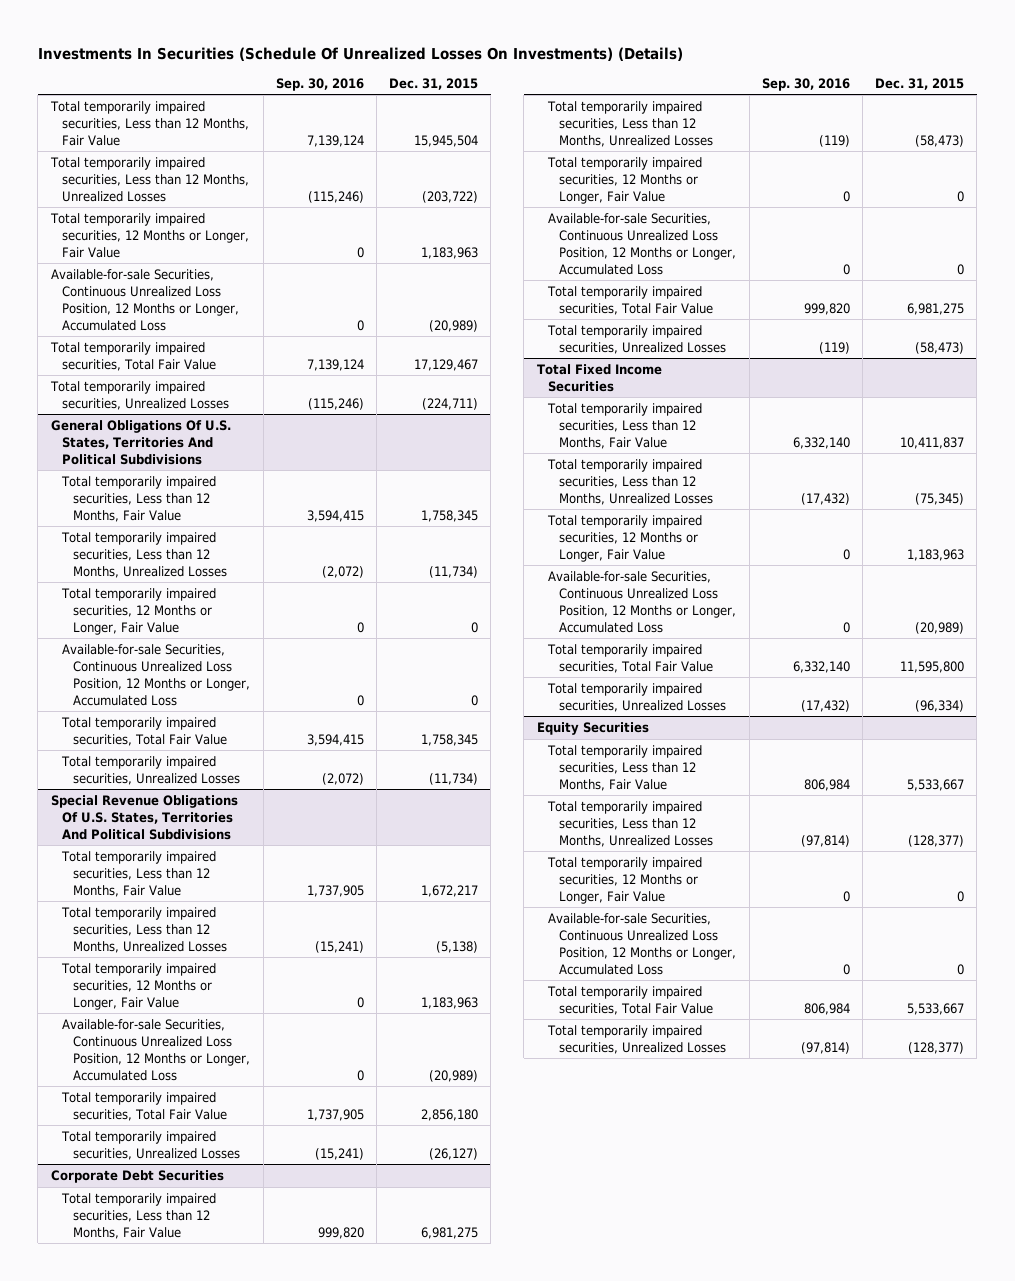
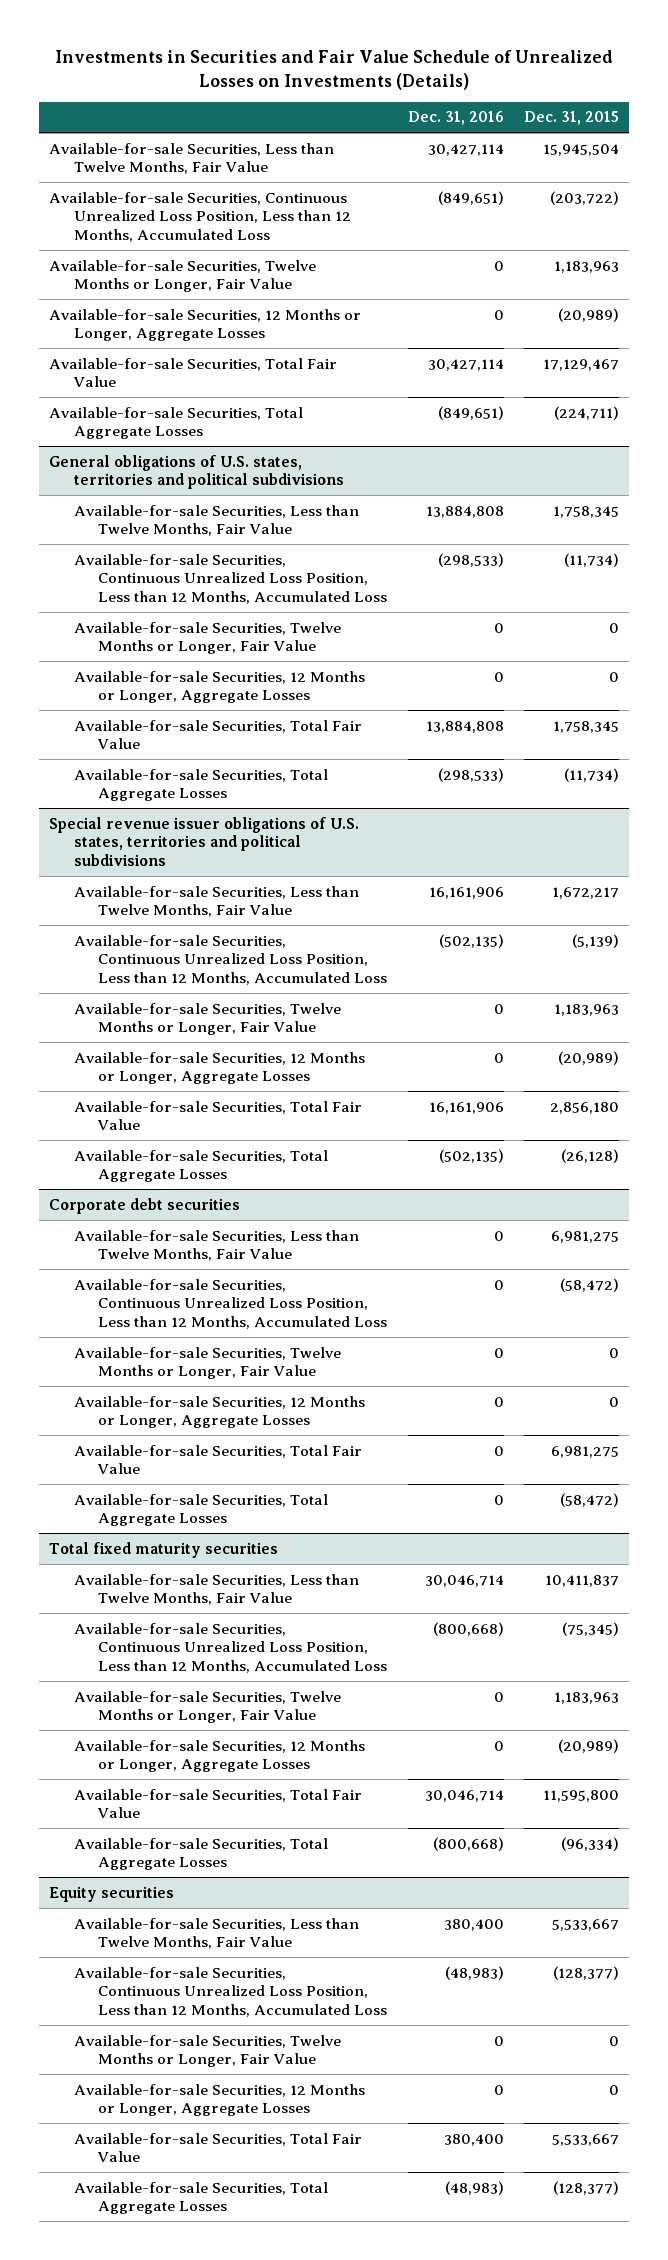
- Investments In Securities (Schedule Of Unrealized Losses On Investments) (Details)
+ Investments in Securities and Fair Value Schedule of Unrealized Losses on Investments (Details)
- | Sep. 30, 2016 | Dec. 31, 2015
+ | Dec. 31, 2016 | Dec. 31, 2015
- Total temporarily impaired securities, Less than 12 Months, Fair Value | 7,139,124 | 15,945,504
- Total temporarily impaired securities, Less than 12 Months, Unrealized Losses | (115,246) | (203,722)
- Total temporarily impaired securities, 12 Months or Longer, Fair Value | 0 | 1,183,963
- Available-for-sale Securities, Continuous Unrealized Loss Position, 12 Months or Longer, Accumulated Loss | 0 | (20,989)
- Total temporarily impaired securities, Total Fair Value | 7,139,124 | 17,129,467
- Total temporarily impaired securities, Unrealized Losses | (115,246) | (224,711)
- General Obligations Of U.S. States, Territories And Political Subdivisions
- Total temporarily impaired securities, Less than 12 Months, Fair Value | 3,594,415 | 1,758,345
- Total temporarily impaired securities, Less than 12 Months, Unrealized Losses | (2,072) | (11,734)
- Total temporarily impaired securities, 12 Months or Longer, Fair Value | 0 | 0
- Available-for-sale Securities, Continuous Unrealized Loss Position, 12 Months or Longer, Accumulated Loss | 0 | 0
- Total temporarily impaired securities, Total Fair Value | 3,594,415 | 1,758,345
- Total temporarily impaired securities, Unrealized Losses | (2,072) | (11,734)
- Special Revenue Obligations Of U.S. States, Territories And Political Subdivisions
- Total temporarily impaired securities, Less than 12 Months, Fair Value | 1,737,905 | 1,672,217
- Total temporarily impaired securities, Less than 12 Months, Unrealized Losses | (15,241) | (5,138)
- Total temporarily impaired securities, 12 Months or Longer, Fair Value | 0 | 1,183,963
- Available-for-sale Securities, Continuous Unrealized Loss Position, 12 Months or Longer, Accumulated Loss | 0 | (20,989)
- Total temporarily impaired securities, Total Fair Value | 1,737,905 | 2,856,180
- Total temporarily impaired securities, Unrealized Losses | (15,241) | (26,127)
- Corporate Debt Securities
- Total temporarily impaired securities, Less than 12 Months, Fair Value | 999,820 | 6,981,275
- Total temporarily impaired securities, Less than 12 Months, Unrealized Losses | (119) | (58,473)
- Total temporarily impaired securities, 12 Months or Longer, Fair Value | 0 | 0
- Available-for-sale Securities, Continuous Unrealized Loss Position, 12 Months or Longer, Accumulated Loss | 0 | 0
- Total temporarily impaired securities, Total Fair Value | 999,820 | 6,981,275
- Total temporarily impaired securities, Unrealized Losses | (119) | (58,473)
- Total Fixed Income Securities
- Total temporarily impaired securities, Less than 12 Months, Fair Value | 6,332,140 | 10,411,837
- Total temporarily impaired securities, Less than 12 Months, Unrealized Losses | (17,432) | (75,345)
- Total temporarily impaired securities, 12 Months or Longer, Fair Value | 0 | 1,183,963
- Available-for-sale Securities, Continuous Unrealized Loss Position, 12 Months or Longer, Accumulated Loss | 0 | (20,989)
- Total temporarily impaired securities, Total Fair Value | 6,332,140 | 11,595,800
- Total temporarily impaired securities, Unrealized Losses | (17,432) | (96,334)
- Equity Securities
- Total temporarily impaired securities, Less than 12 Months, Fair Value | 806,984 | 5,533,667
- Total temporarily impaired securities, Less than 12 Months, Unrealized Losses | (97,814) | (128,377)
- Total temporarily impaired securities, 12 Months or Longer, Fair Value | 0 | 0
- Available-for-sale Securities, Continuous Unrealized Loss Position, 12 Months or Longer, Accumulated Loss | 0 | 0
- Total temporarily impaired securities, Total Fair Value | 806,984 | 5,533,667
- Total temporarily impaired securities, Unrealized Losses | (97,814) | (128,377)
+ Available-for-sale Securities, Less than Twelve Months, Fair Value | 30,427,114 | 15,945,504
+ Available-for-sale Securities, Continuous Unrealized Loss Position, Less than 12 Months, Accumulated Loss | (849,651) | (203,722)
+ Available-for-sale Securities, Twelve Months or Longer, Fair Value | 0 | 1,183,963
+ Available-for-sale Securities, 12 Months or Longer, Aggregate Losses | 0 | (20,989)
+ Available-for-sale Securities, Total Fair Value | 30,427,114 | 17,129,467
+ Available-for-sale Securities, Total Aggregate Losses | (849,651) | (224,711)
+ General obligations of U.S. states, territories and political subdivisions
+ Available-for-sale Securities, Less than Twelve Months, Fair Value | 13,884,808 | 1,758,345
+ Available-for-sale Securities, Continuous Unrealized Loss Position, Less than 12 Months, Accumulated Loss | (298,533) | (11,734)
+ Available-for-sale Securities, Twelve Months or Longer, Fair Value | 0 | 0
+ Available-for-sale Securities, 12 Months or Longer, Aggregate Losses | 0 | 0
+ Available-for-sale Securities, Total Fair Value | 13,884,808 | 1,758,345
+ Available-for-sale Securities, Total Aggregate Losses | (298,533) | (11,734)
+ Special revenue issuer obligations of U.S. states, territories and political subdivisions
+ Available-for-sale Securities, Less than Twelve Months, Fair Value | 16,161,906 | 1,672,217
+ Available-for-sale Securities, Continuous Unrealized Loss Position, Less than 12 Months, Accumulated Loss | (502,135) | (5,139)
+ Available-for-sale Securities, Twelve Months or Longer, Fair Value | 0 | 1,183,963
+ Available-for-sale Securities, 12 Months or Longer, Aggregate Losses | 0 | (20,989)
+ Available-for-sale Securities, Total Fair Value | 16,161,906 | 2,856,180
+ Available-for-sale Securities, Total Aggregate Losses | (502,135) | (26,128)
+ Corporate debt securities
+ Available-for-sale Securities, Less than Twelve Months, Fair Value | 0 | 6,981,275
+ Available-for-sale Securities, Continuous Unrealized Loss Position, Less than 12 Months, Accumulated Loss | 0 | (58,472)
+ Available-for-sale Securities, Twelve Months or Longer, Fair Value | 0 | 0
+ Available-for-sale Securities, 12 Months or Longer, Aggregate Losses | 0 | 0
+ Available-for-sale Securities, Total Fair Value | 0 | 6,981,275
+ Available-for-sale Securities, Total Aggregate Losses | 0 | (58,472)
+ Total fixed maturity securities
+ Available-for-sale Securities, Less than Twelve Months, Fair Value | 30,046,714 | 10,411,837
+ Available-for-sale Securities, Continuous Unrealized Loss Position, Less than 12 Months, Accumulated Loss | (800,668) | (75,345)
+ Available-for-sale Securities, Twelve Months or Longer, Fair Value | 0 | 1,183,963
+ Available-for-sale Securities, 12 Months or Longer, Aggregate Losses | 0 | (20,989)
+ Available-for-sale Securities, Total Fair Value | 30,046,714 | 11,595,800
+ Available-for-sale Securities, Total Aggregate Losses | (800,668) | (96,334)
+ Equity securities
+ Available-for-sale Securities, Less than Twelve Months, Fair Value | 380,400 | 5,533,667
+ Available-for-sale Securities, Continuous Unrealized Loss Position, Less than 12 Months, Accumulated Loss | (48,983) | (128,377)
+ Available-for-sale Securities, Twelve Months or Longer, Fair Value | 0 | 0
+ Available-for-sale Securities, 12 Months or Longer, Aggregate Losses | 0 | 0
+ Available-for-sale Securities, Total Fair Value | 380,400 | 5,533,667
+ Available-for-sale Securities, Total Aggregate Losses | (48,983) | (128,377)

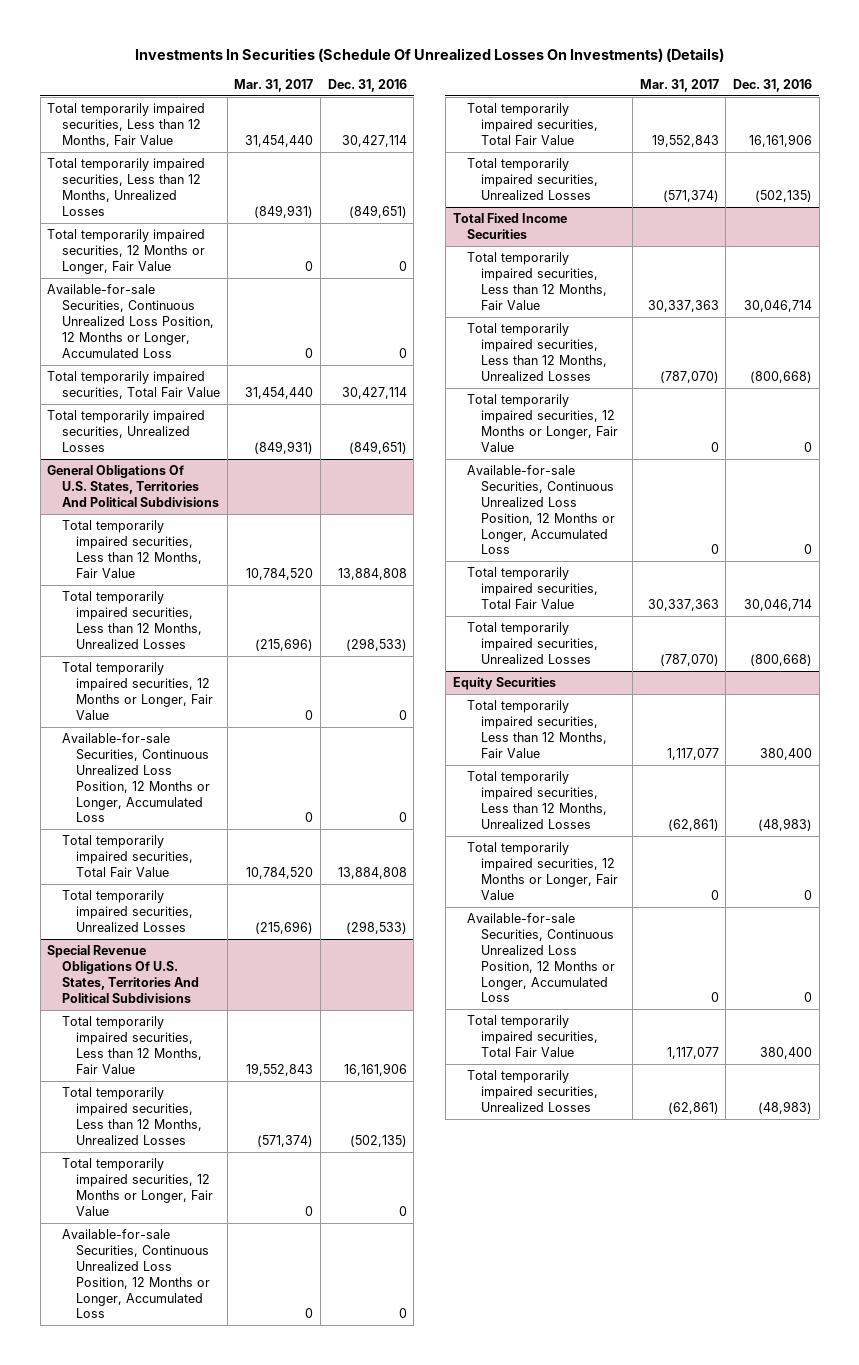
- Investments in Securities and Fair Value Schedule of Unrealized Losses on Investments (Details)
+ Investments In Securities (Schedule Of Unrealized Losses On Investments) (Details)
- | Dec. 31, 2016 | Dec. 31, 2015
+ | Mar. 31, 2017 | Dec. 31, 2016
- Available-for-sale Securities, Less than Twelve Months, Fair Value | 30,427,114 | 15,945,504
- Available-for-sale Securities, Continuous Unrealized Loss Position, Less than 12 Months, Accumulated Loss | (849,651) | (203,722)
- Available-for-sale Securities, Twelve Months or Longer, Fair Value | 0 | 1,183,963
- Available-for-sale Securities, 12 Months or Longer, Aggregate Losses | 0 | (20,989)
- Available-for-sale Securities, Total Fair Value | 30,427,114 | 17,129,467
- Available-for-sale Securities, Total Aggregate Losses | (849,651) | (224,711)
- General obligations of U.S. states, territories and political subdivisions
- Available-for-sale Securities, Less than Twelve Months, Fair Value | 13,884,808 | 1,758,345
- Available-for-sale Securities, Continuous Unrealized Loss Position, Less than 12 Months, Accumulated Loss | (298,533) | (11,734)
- Available-for-sale Securities, Twelve Months or Longer, Fair Value | 0 | 0
- Available-for-sale Securities, 12 Months or Longer, Aggregate Losses | 0 | 0
- Available-for-sale Securities, Total Fair Value | 13,884,808 | 1,758,345
- Available-for-sale Securities, Total Aggregate Losses | (298,533) | (11,734)
- Special revenue issuer obligations of U.S. states, territories and political subdivisions
- Available-for-sale Securities, Less than Twelve Months, Fair Value | 16,161,906 | 1,672,217
- Available-for-sale Securities, Continuous Unrealized Loss Position, Less than 12 Months, Accumulated Loss | (502,135) | (5,139)
- Available-for-sale Securities, Twelve Months or Longer, Fair Value | 0 | 1,183,963
- Available-for-sale Securities, 12 Months or Longer, Aggregate Losses | 0 | (20,989)
- Available-for-sale Securities, Total Fair Value | 16,161,906 | 2,856,180
- Available-for-sale Securities, Total Aggregate Losses | (502,135) | (26,128)
- Corporate debt securities
- Available-for-sale Securities, Less than Twelve Months, Fair Value | 0 | 6,981,275
- Available-for-sale Securities, Continuous Unrealized Loss Position, Less than 12 Months, Accumulated Loss | 0 | (58,472)
- Available-for-sale Securities, Twelve Months or Longer, Fair Value | 0 | 0
- Available-for-sale Securities, 12 Months or Longer, Aggregate Losses | 0 | 0
- Available-for-sale Securities, Total Fair Value | 0 | 6,981,275
- Available-for-sale Securities, Total Aggregate Losses | 0 | (58,472)
- Total fixed maturity securities
- Available-for-sale Securities, Less than Twelve Months, Fair Value | 30,046,714 | 10,411,837
- Available-for-sale Securities, Continuous Unrealized Loss Position, Less than 12 Months, Accumulated Loss | (800,668) | (75,345)
- Available-for-sale Securities, Twelve Months or Longer, Fair Value | 0 | 1,183,963
- Available-for-sale Securities, 12 Months or Longer, Aggregate Losses | 0 | (20,989)
- Available-for-sale Securities, Total Fair Value | 30,046,714 | 11,595,800
- Available-for-sale Securities, Total Aggregate Losses | (800,668) | (96,334)
- Equity securities
- Available-for-sale Securities, Less than Twelve Months, Fair Value | 380,400 | 5,533,667
- Available-for-sale Securities, Continuous Unrealized Loss Position, Less than 12 Months, Accumulated Loss | (48,983) | (128,377)
- Available-for-sale Securities, Twelve Months or Longer, Fair Value | 0 | 0
- Available-for-sale Securities, 12 Months or Longer, Aggregate Losses | 0 | 0
- Available-for-sale Securities, Total Fair Value | 380,400 | 5,533,667
- Available-for-sale Securities, Total Aggregate Losses | (48,983) | (128,377)
+ Total temporarily impaired securities, Less than 12 Months, Fair Value | 31,454,440 | 30,427,114
+ Total temporarily impaired securities, Less than 12 Months, Unrealized Losses | (849,931) | (849,651)
+ Total temporarily impaired securities, 12 Months or Longer, Fair Value | 0 | 0
+ Available-for-sale Securities, Continuous Unrealized Loss Position, 12 Months or Longer, Accumulated Loss | 0 | 0
+ Total temporarily impaired securities, Total Fair Value | 31,454,440 | 30,427,114
+ Total temporarily impaired securities, Unrealized Losses | (849,931) | (849,651)
+ General Obligations Of U.S. States, Territories And Political Subdivisions
+ Total temporarily impaired securities, Less than 12 Months, Fair Value | 10,784,520 | 13,884,808
+ Total temporarily impaired securities, Less than 12 Months, Unrealized Losses | (215,696) | (298,533)
+ Total temporarily impaired securities, 12 Months or Longer, Fair Value | 0 | 0
+ Available-for-sale Securities, Continuous Unrealized Loss Position, 12 Months or Longer, Accumulated Loss | 0 | 0
+ Total temporarily impaired securities, Total Fair Value | 10,784,520 | 13,884,808
+ Total temporarily impaired securities, Unrealized Losses | (215,696) | (298,533)
+ Special Revenue Obligations Of U.S. States, Territories And Political Subdivisions
+ Total temporarily impaired securities, Less than 12 Months, Fair Value | 19,552,843 | 16,161,906
+ Total temporarily impaired securities, Less than 12 Months, Unrealized Losses | (571,374) | (502,135)
+ Total temporarily impaired securities, 12 Months or Longer, Fair Value | 0 | 0
+ Available-for-sale Securities, Continuous Unrealized Loss Position, 12 Months or Longer, Accumulated Loss | 0 | 0
+ Total temporarily impaired securities, Total Fair Value | 19,552,843 | 16,161,906
+ Total temporarily impaired securities, Unrealized Losses | (571,374) | (502,135)
+ Total Fixed Income Securities
+ Total temporarily impaired securities, Less than 12 Months, Fair Value | 30,337,363 | 30,046,714
+ Total temporarily impaired securities, Less than 12 Months, Unrealized Losses | (787,070) | (800,668)
+ Total temporarily impaired securities, 12 Months or Longer, Fair Value | 0 | 0
+ Available-for-sale Securities, Continuous Unrealized Loss Position, 12 Months or Longer, Accumulated Loss | 0 | 0
+ Total temporarily impaired securities, Total Fair Value | 30,337,363 | 30,046,714
+ Total temporarily impaired securities, Unrealized Losses | (787,070) | (800,668)
+ Equity Securities
+ Total temporarily impaired securities, Less than 12 Months, Fair Value | 1,117,077 | 380,400
+ Total temporarily impaired securities, Less than 12 Months, Unrealized Losses | (62,861) | (48,983)
+ Total temporarily impaired securities, 12 Months or Longer, Fair Value | 0 | 0
+ Available-for-sale Securities, Continuous Unrealized Loss Position, 12 Months or Longer, Accumulated Loss | 0 | 0
+ Total temporarily impaired securities, Total Fair Value | 1,117,077 | 380,400
+ Total temporarily impaired securities, Unrealized Losses | (62,861) | (48,983)

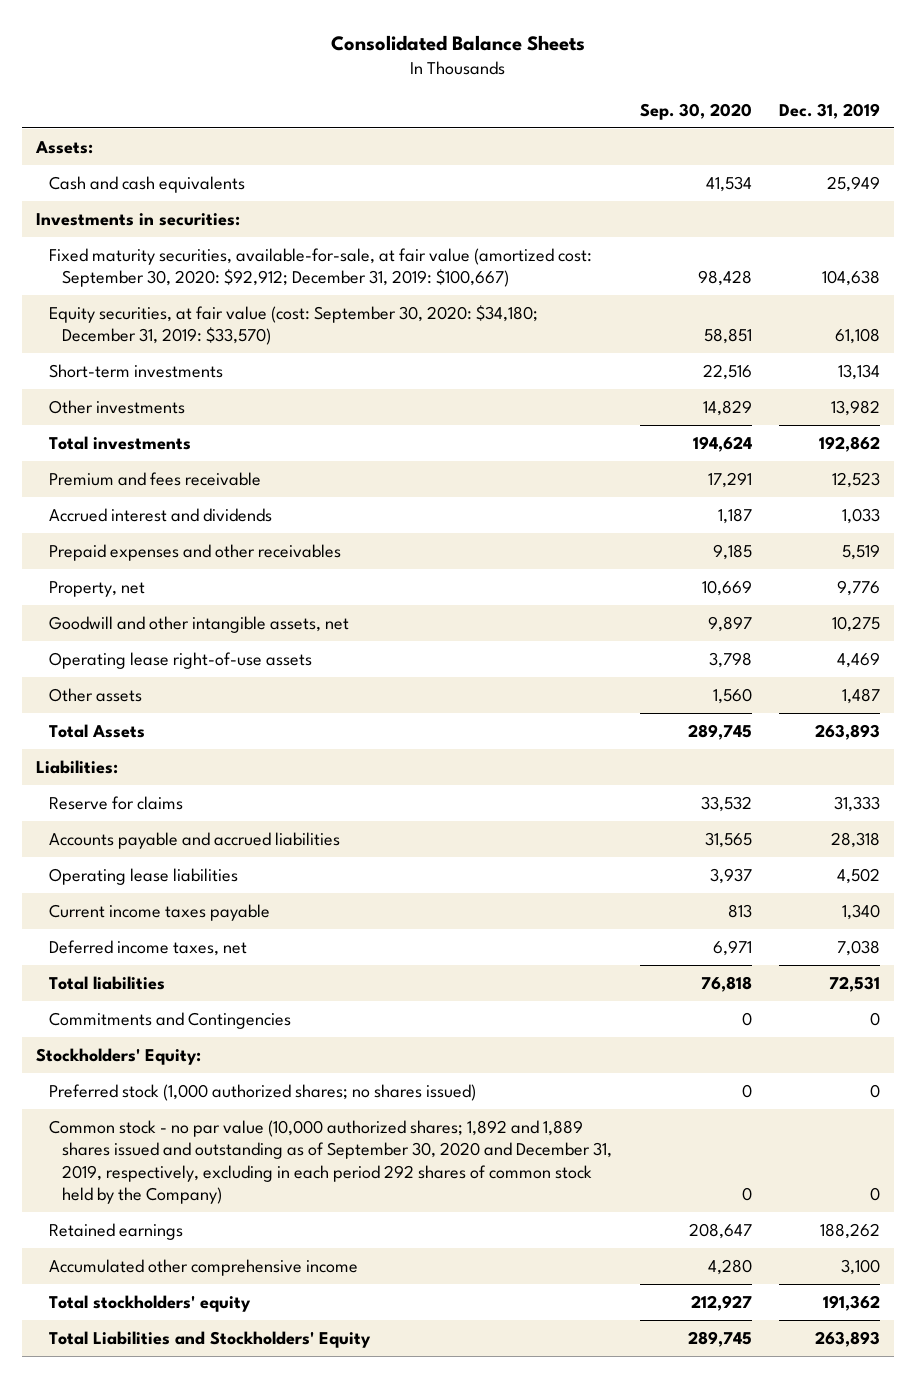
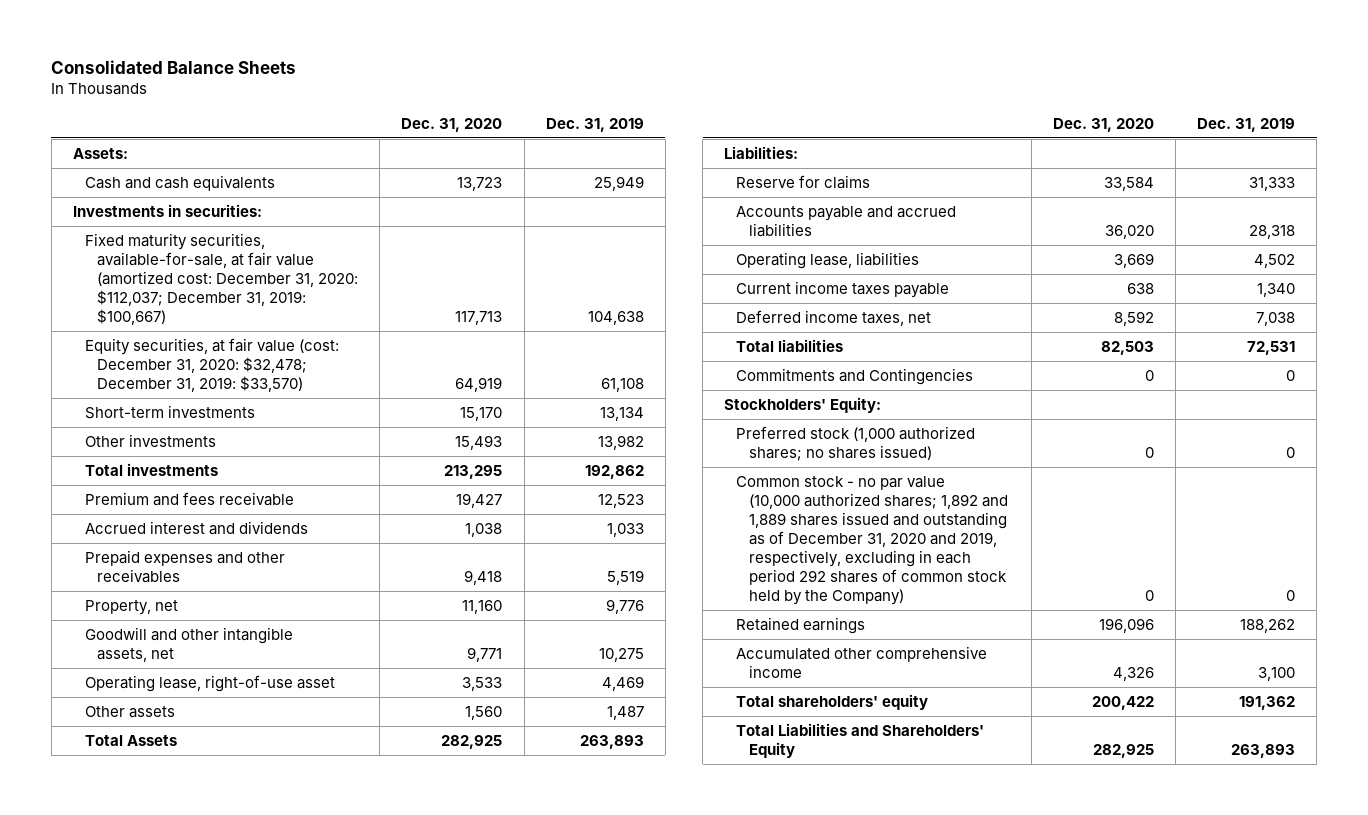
- | Sep. 30, 2020 | Dec. 31, 2019
+ | Dec. 31, 2020 | Dec. 31, 2019
- Fixed maturity securities, available-for-sale, at fair value (amortized cost: September 30, 2020: $92,912; December 31, 2019: $100,667) | 98,428 | 104,638
- Equity securities, at fair value (cost: September 30, 2020: $34,180; December 31, 2019: $33,570) | 58,851 | 61,108
+ Fixed maturity securities, available-for-sale, at fair value (amortized cost: December 31, 2020: $112,037; December 31, 2019: $100,667) | 117,713 | 104,638
+ Equity securities, at fair value (cost: December 31, 2020: $32,478; December 31, 2019: $33,570) | 64,919 | 61,108
- Operating lease right-of-use assets | 3,798 | 4,469
+ Operating lease, right-of-use asset | 3,533 | 4,469
- Operating lease liabilities | 3,937 | 4,502
+ Operating lease, liabilities | 3,669 | 4,502
- Common stock - no par value (10,000 authorized shares; 1,892 and 1,889 shares issued and outstanding as of September 30, 2020 and December 31, 2019, respectively, excluding in each period 292 shares of common stock held by the Company) | 0 | 0
+ Common stock - no par value (10,000 authorized shares; 1,892 and 1,889 shares issued and outstanding as of December 31, 2020 and 2019, respectively, excluding in each period 292 shares of common stock held by the Company) | 0 | 0
- Total stockholders' equity | 212,927 | 191,362
- Total Liabilities and Stockholders' Equity | 289,745 | 263,893
+ Total shareholders' equity | 200,422 | 191,362
+ Total Liabilities and Shareholders' Equity | 282,925 | 263,893

